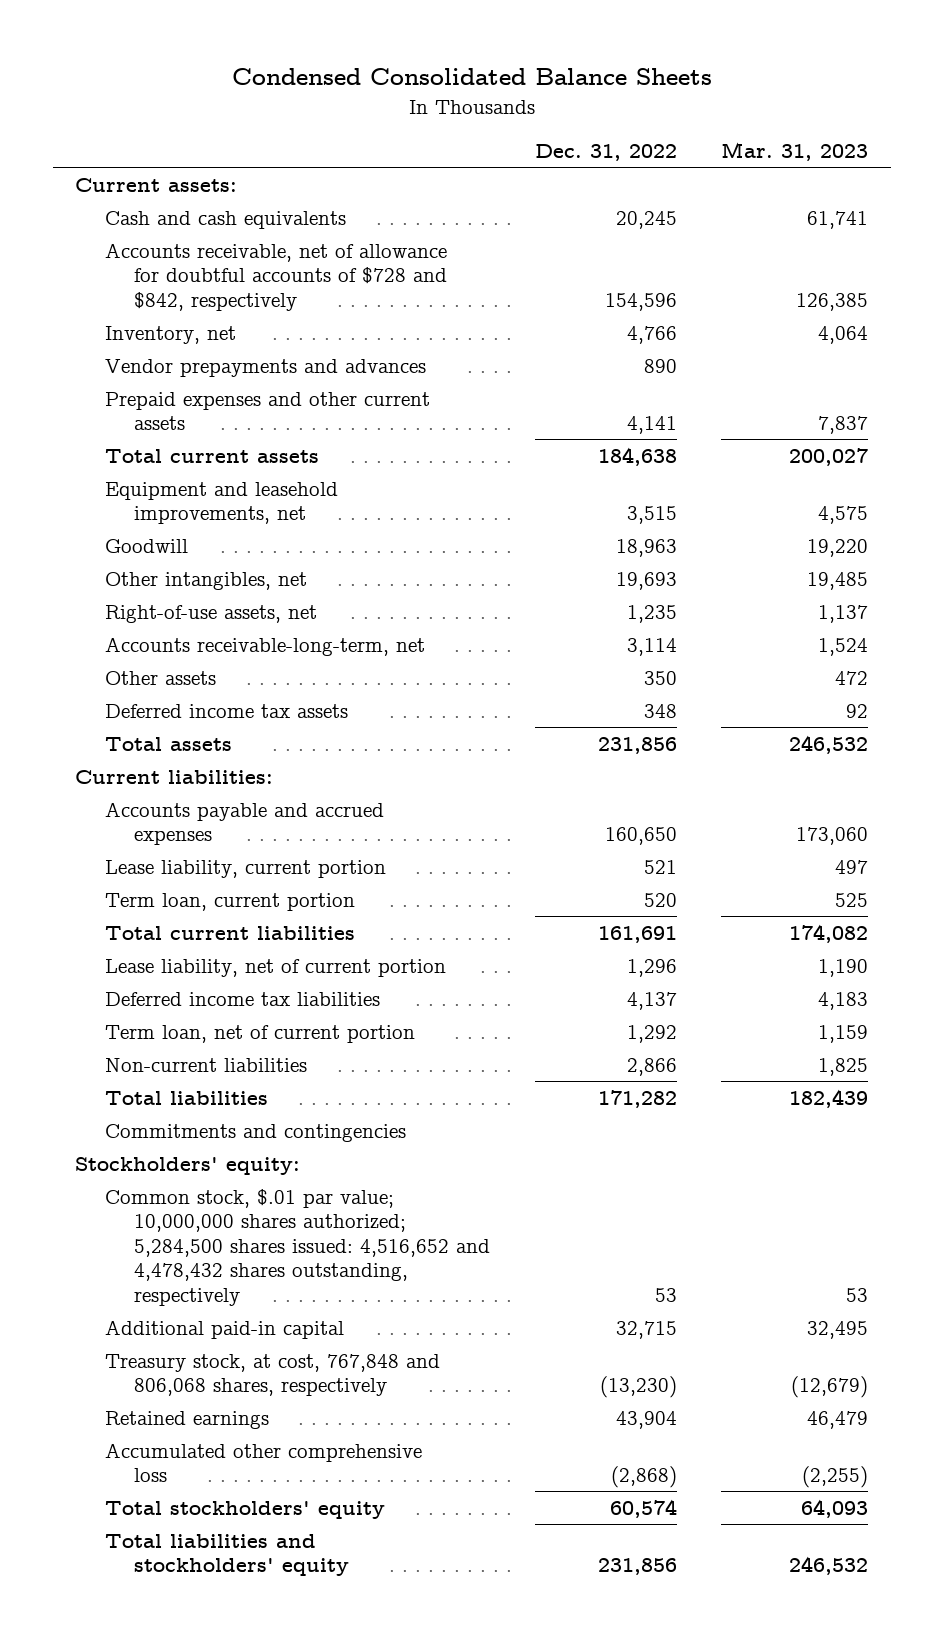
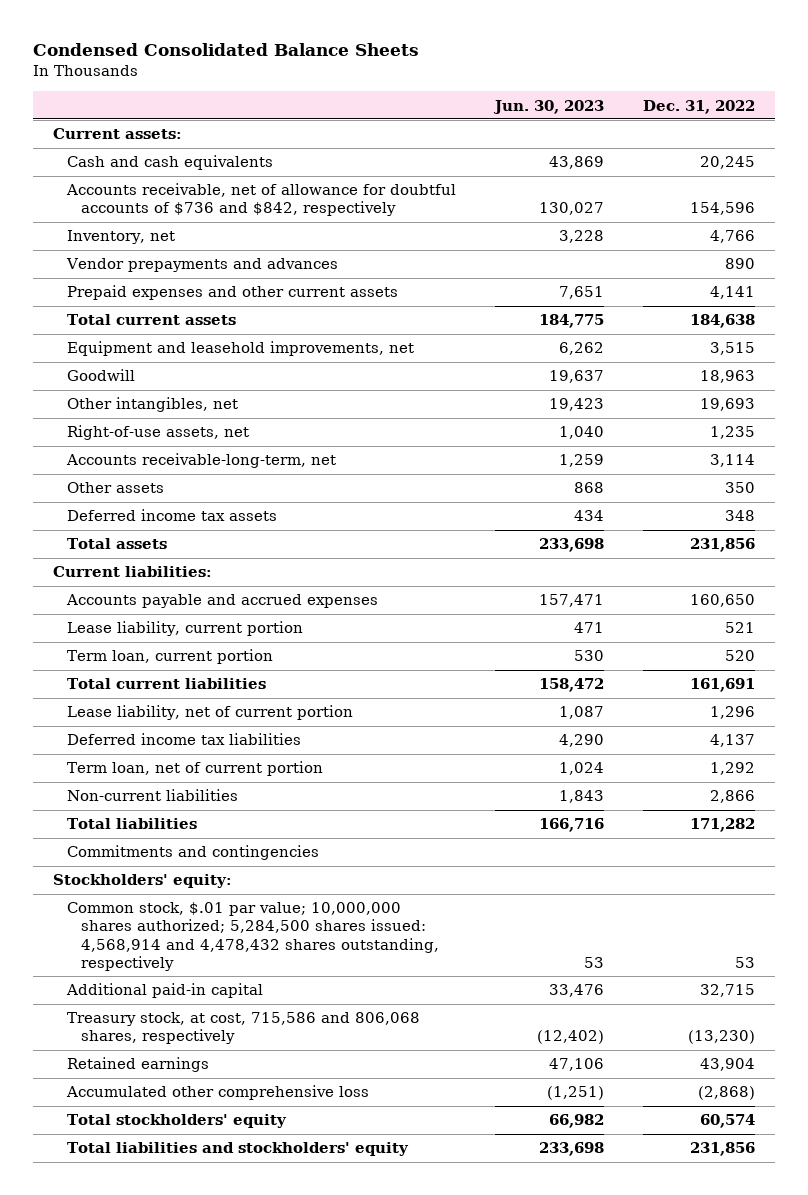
- | Dec. 31, 2022 | Mar. 31, 2023
+ | Jun. 30, 2023 | Dec. 31, 2022
- Accounts receivable, net of allowance for doubtful accounts of $728 and $842, respectively | 154,596 | 126,385
+ Accounts receivable, net of allowance for doubtful accounts of $736 and $842, respectively | 130,027 | 154,596
- Common stock, $.01 par value; 10,000,000 shares authorized; 5,284,500 shares issued: 4,516,652 and 4,478,432 shares outstanding, respectively | 53 | 53
+ Common stock, $.01 par value; 10,000,000 shares authorized; 5,284,500 shares issued: 4,568,914 and 4,478,432 shares outstanding, respectively | 53 | 53
- Treasury stock, at cost, 767,848 and 806,068 shares, respectively | (13,230) | (12,679)
+ Treasury stock, at cost, 715,586 and 806,068 shares, respectively | (12,402) | (13,230)

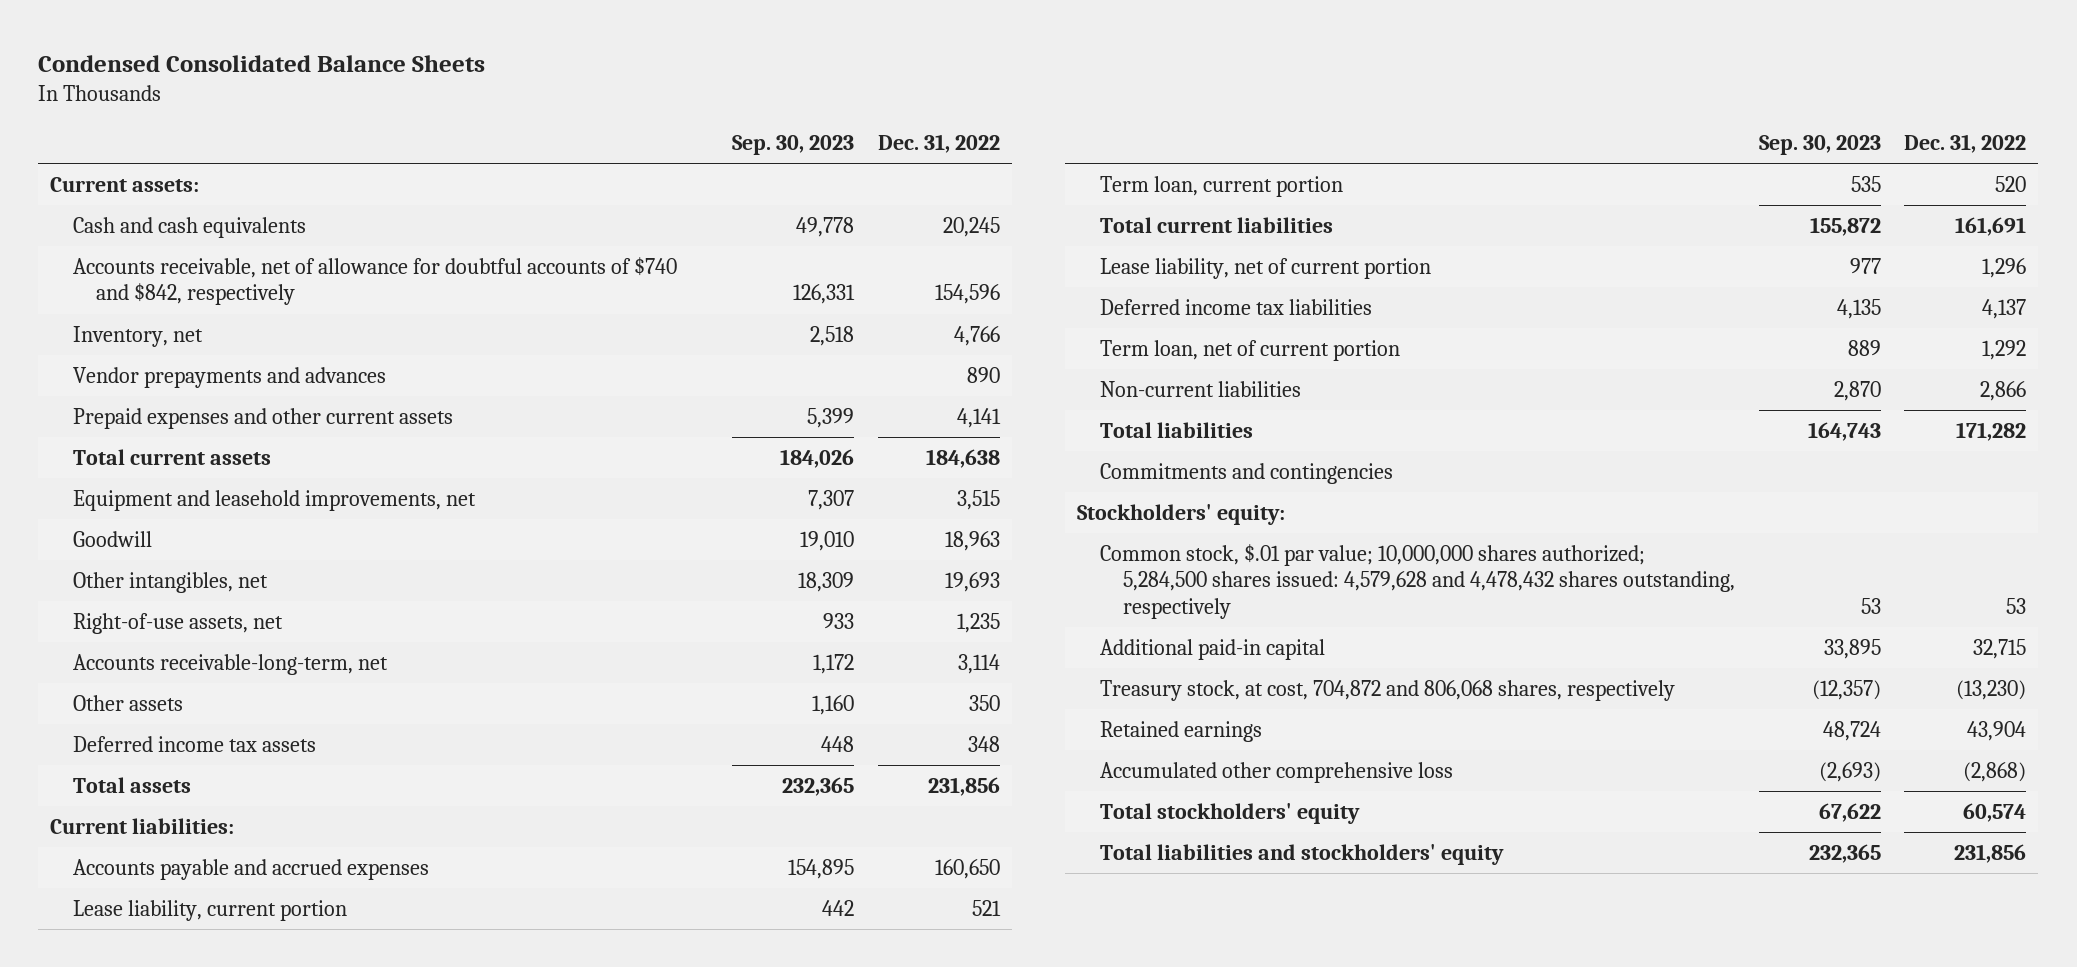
- | Jun. 30, 2023 | Dec. 31, 2022
+ | Sep. 30, 2023 | Dec. 31, 2022
- Accounts receivable, net of allowance for doubtful accounts of $736 and $842, respectively | 130,027 | 154,596
+ Accounts receivable, net of allowance for doubtful accounts of $740 and $842, respectively | 126,331 | 154,596
- Common stock, $.01 par value; 10,000,000 shares authorized; 5,284,500 shares issued: 4,568,914 and 4,478,432 shares outstanding, respectively | 53 | 53
+ Common stock, $.01 par value; 10,000,000 shares authorized; 5,284,500 shares issued: 4,579,628 and 4,478,432 shares outstanding, respectively | 53 | 53
- Treasury stock, at cost, 715,586 and 806,068 shares, respectively | (12,402) | (13,230)
+ Treasury stock, at cost, 704,872 and 806,068 shares, respectively | (12,357) | (13,230)

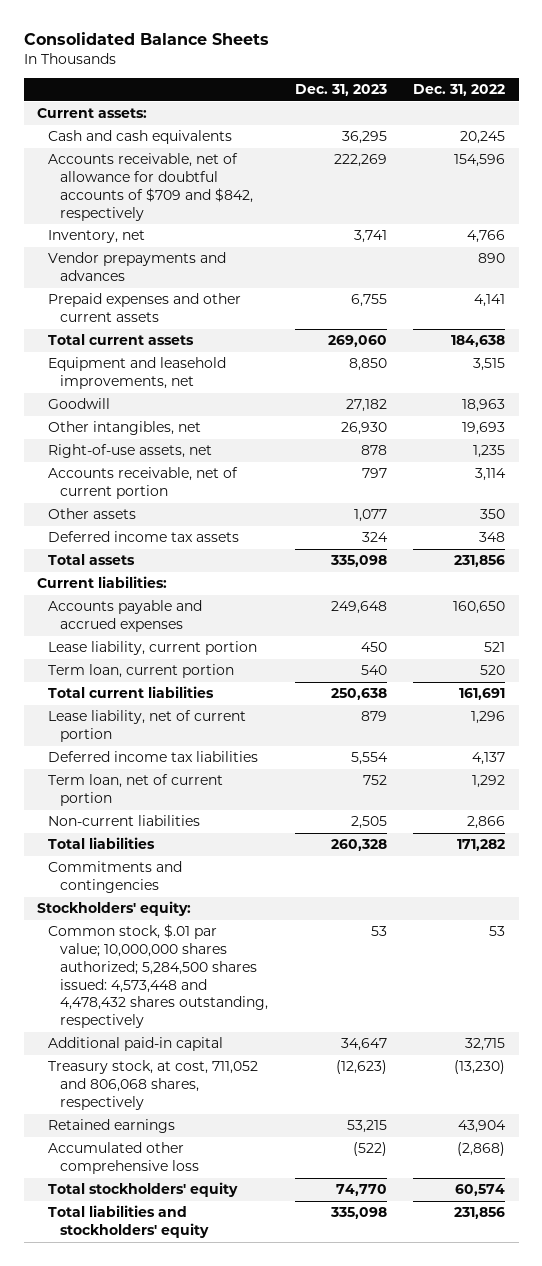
- Condensed Consolidated Balance Sheets
+ Consolidated Balance Sheets
- | Sep. 30, 2023 | Dec. 31, 2022
+ | Dec. 31, 2023 | Dec. 31, 2022
- Accounts receivable, net of allowance for doubtful accounts of $740 and $842, respectively | 126,331 | 154,596
+ Accounts receivable, net of allowance for doubtful accounts of $709 and $842, respectively | 222,269 | 154,596
- Accounts receivable-long-term, net | 1,172 | 3,114
+ Accounts receivable, net of current portion | 797 | 3,114
- Common stock, $.01 par value; 10,000,000 shares authorized; 5,284,500 shares issued: 4,579,628 and 4,478,432 shares outstanding, respectively | 53 | 53
+ Common stock, $.01 par value; 10,000,000 shares authorized; 5,284,500 shares issued: 4,573,448 and 4,478,432 shares outstanding, respectively | 53 | 53
- Treasury stock, at cost, 704,872 and 806,068 shares, respectively | (12,357) | (13,230)
+ Treasury stock, at cost, 711,052 and 806,068 shares, respectively | (12,623) | (13,230)

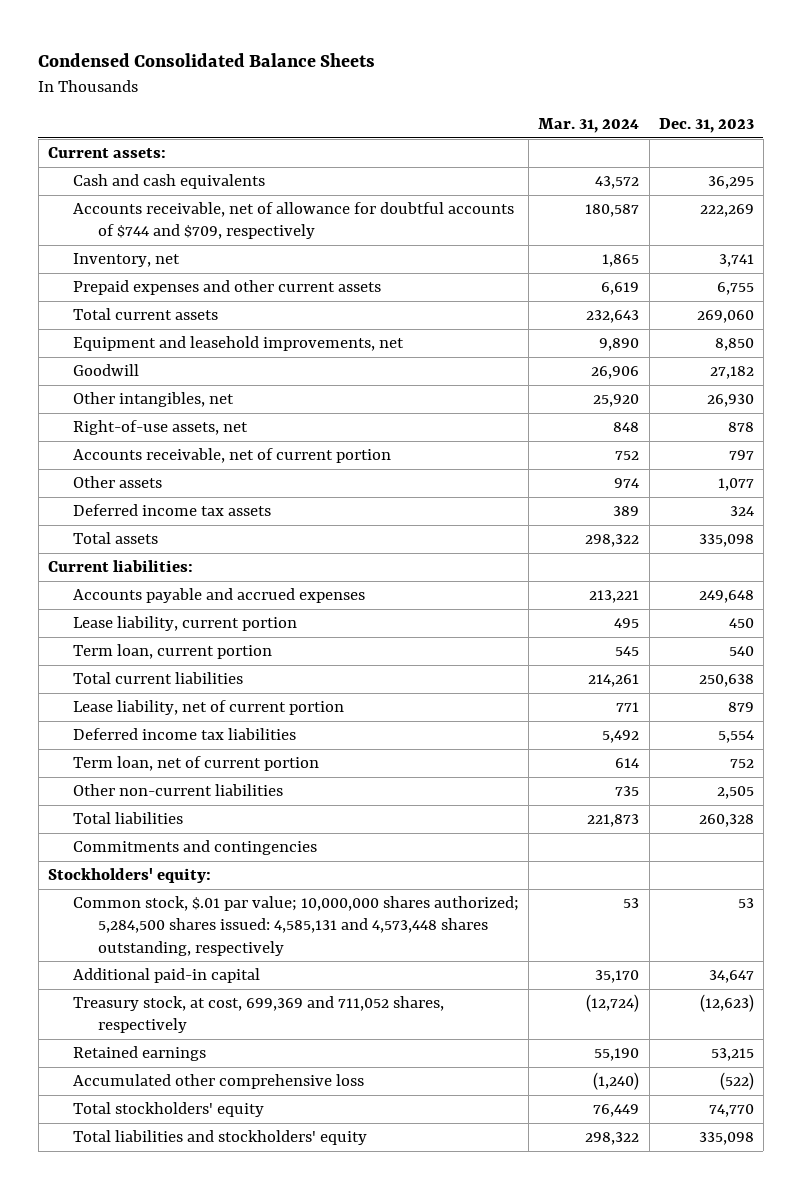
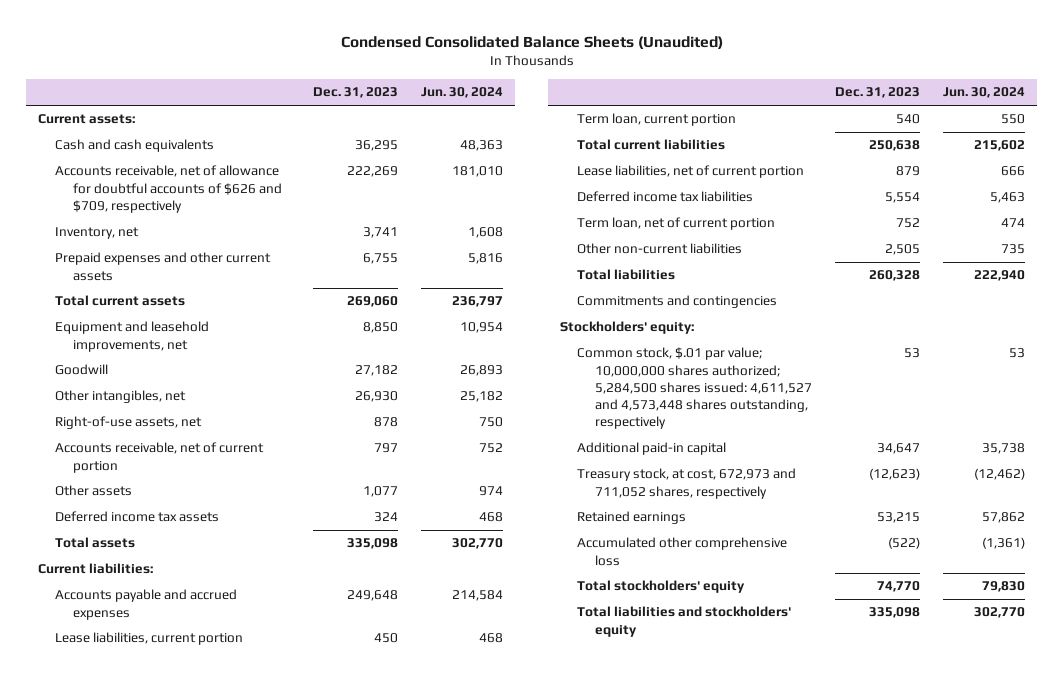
- Condensed Consolidated Balance Sheets
+ Condensed Consolidated Balance Sheets (Unaudited)
- | Mar. 31, 2024 | Dec. 31, 2023
+ | Dec. 31, 2023 | Jun. 30, 2024
- Accounts receivable, net of allowance for doubtful accounts of $744 and $709, respectively | 180,587 | 222,269
+ Accounts receivable, net of allowance for doubtful accounts of $626 and $709, respectively | 222,269 | 181,010
- Lease liability, current portion | 495 | 450
+ Lease liabilities, current portion | 450 | 468
- Lease liability, net of current portion | 771 | 879
+ Lease liabilities, net of current portion | 879 | 666
- Common stock, $.01 par value; 10,000,000 shares authorized; 5,284,500 shares issued: 4,585,131 and 4,573,448 shares outstanding, respectively | 53 | 53
+ Common stock, $.01 par value; 10,000,000 shares authorized; 5,284,500 shares issued: 4,611,527 and 4,573,448 shares outstanding, respectively | 53 | 53
- Treasury stock, at cost, 699,369 and 711,052 shares, respectively | (12,724) | (12,623)
+ Treasury stock, at cost, 672,973 and 711,052 shares, respectively | (12,623) | (12,462)

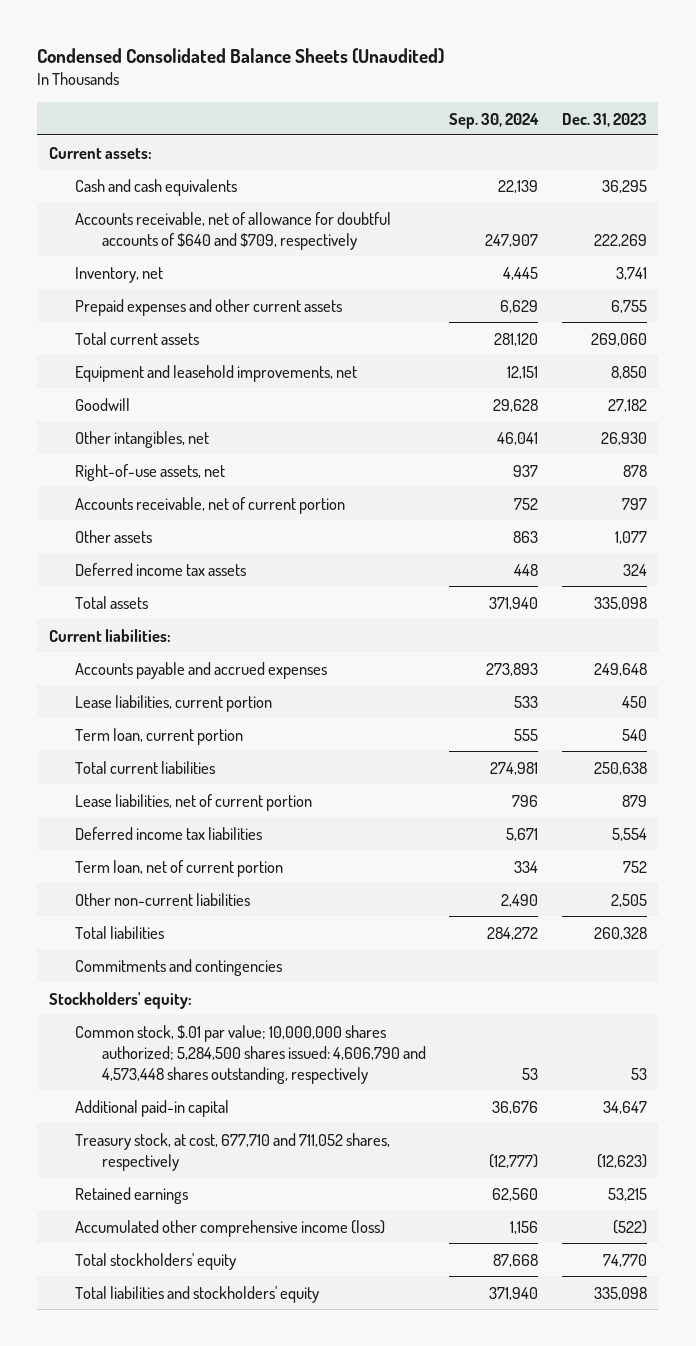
- | Dec. 31, 2023 | Jun. 30, 2024
+ | Sep. 30, 2024 | Dec. 31, 2023
- Accounts receivable, net of allowance for doubtful accounts of $626 and $709, respectively | 222,269 | 181,010
+ Accounts receivable, net of allowance for doubtful accounts of $640 and $709, respectively | 247,907 | 222,269
- Common stock, $.01 par value; 10,000,000 shares authorized; 5,284,500 shares issued: 4,611,527 and 4,573,448 shares outstanding, respectively | 53 | 53
+ Common stock, $.01 par value; 10,000,000 shares authorized; 5,284,500 shares issued: 4,606,790 and 4,573,448 shares outstanding, respectively | 53 | 53
- Treasury stock, at cost, 672,973 and 711,052 shares, respectively | (12,623) | (12,462)
+ Treasury stock, at cost, 677,710 and 711,052 shares, respectively | (12,777) | (12,623)
- Accumulated other comprehensive loss | (522) | (1,361)
+ Accumulated other comprehensive income (loss) | 1,156 | (522)

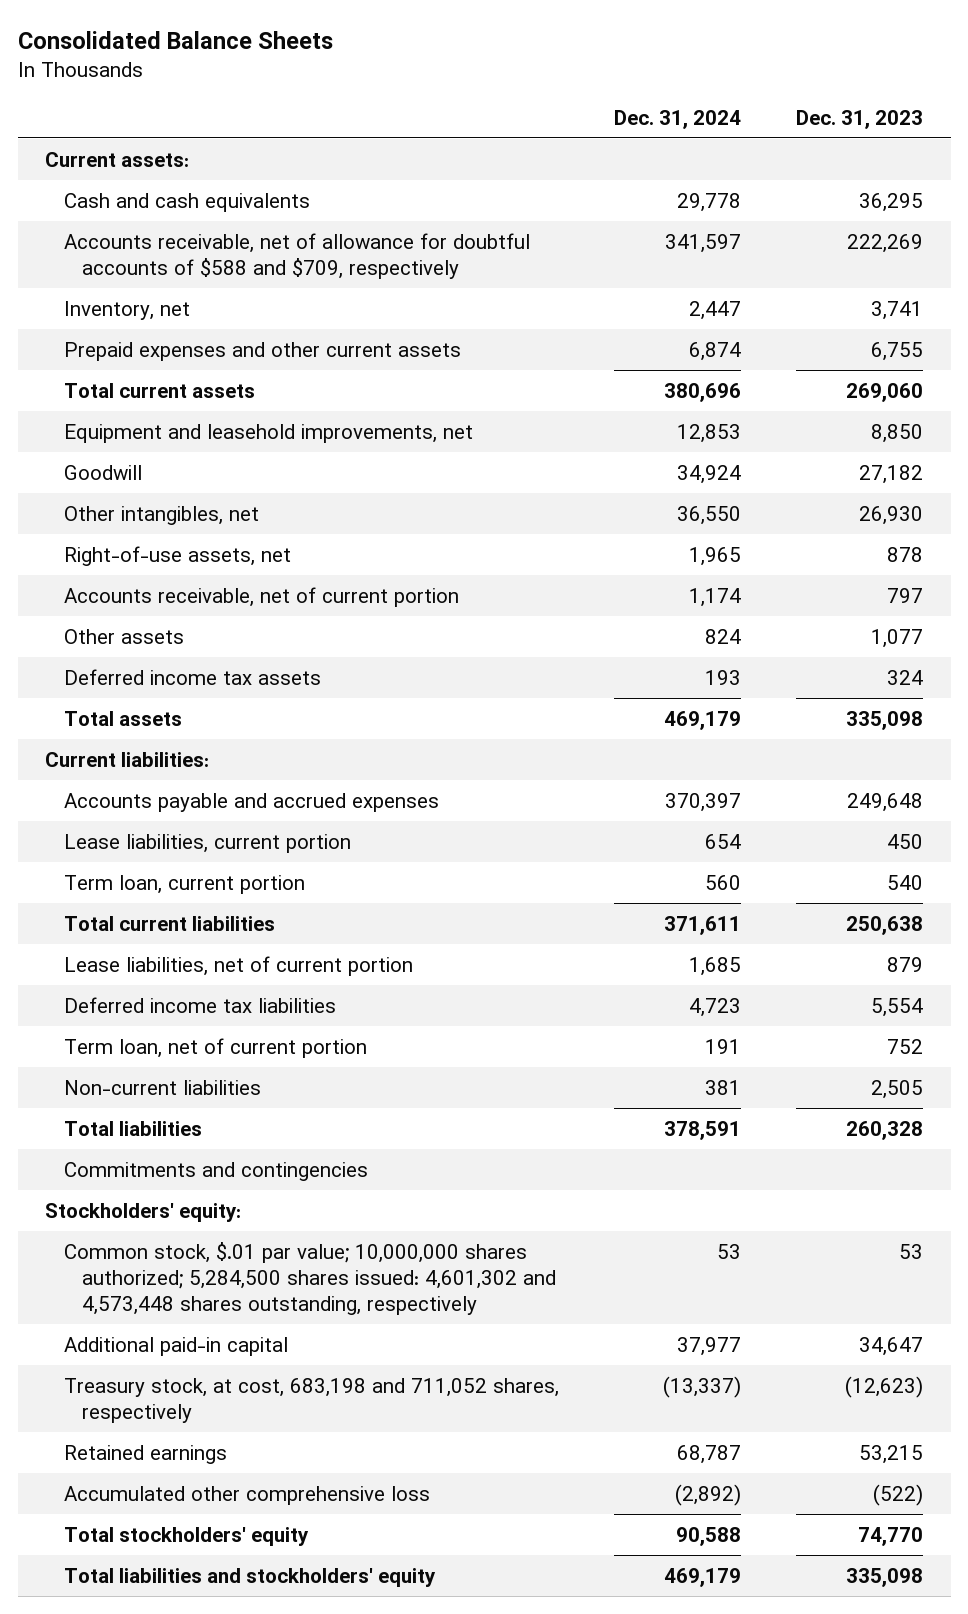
- Condensed Consolidated Balance Sheets (Unaudited)
+ Consolidated Balance Sheets
- | Sep. 30, 2024 | Dec. 31, 2023
+ | Dec. 31, 2024 | Dec. 31, 2023
- Accounts receivable, net of allowance for doubtful accounts of $640 and $709, respectively | 247,907 | 222,269
+ Accounts receivable, net of allowance for doubtful accounts of $588 and $709, respectively | 341,597 | 222,269
- Other non-current liabilities | 2,490 | 2,505
+ Non-current liabilities | 381 | 2,505
- Common stock, $.01 par value; 10,000,000 shares authorized; 5,284,500 shares issued: 4,606,790 and 4,573,448 shares outstanding, respectively | 53 | 53
+ Common stock, $.01 par value; 10,000,000 shares authorized; 5,284,500 shares issued: 4,601,302 and 4,573,448 shares outstanding, respectively | 53 | 53
- Treasury stock, at cost, 677,710 and 711,052 shares, respectively | (12,777) | (12,623)
+ Treasury stock, at cost, 683,198 and 711,052 shares, respectively | (13,337) | (12,623)
- Accumulated other comprehensive income (loss) | 1,156 | (522)
+ Accumulated other comprehensive loss | (2,892) | (522)

